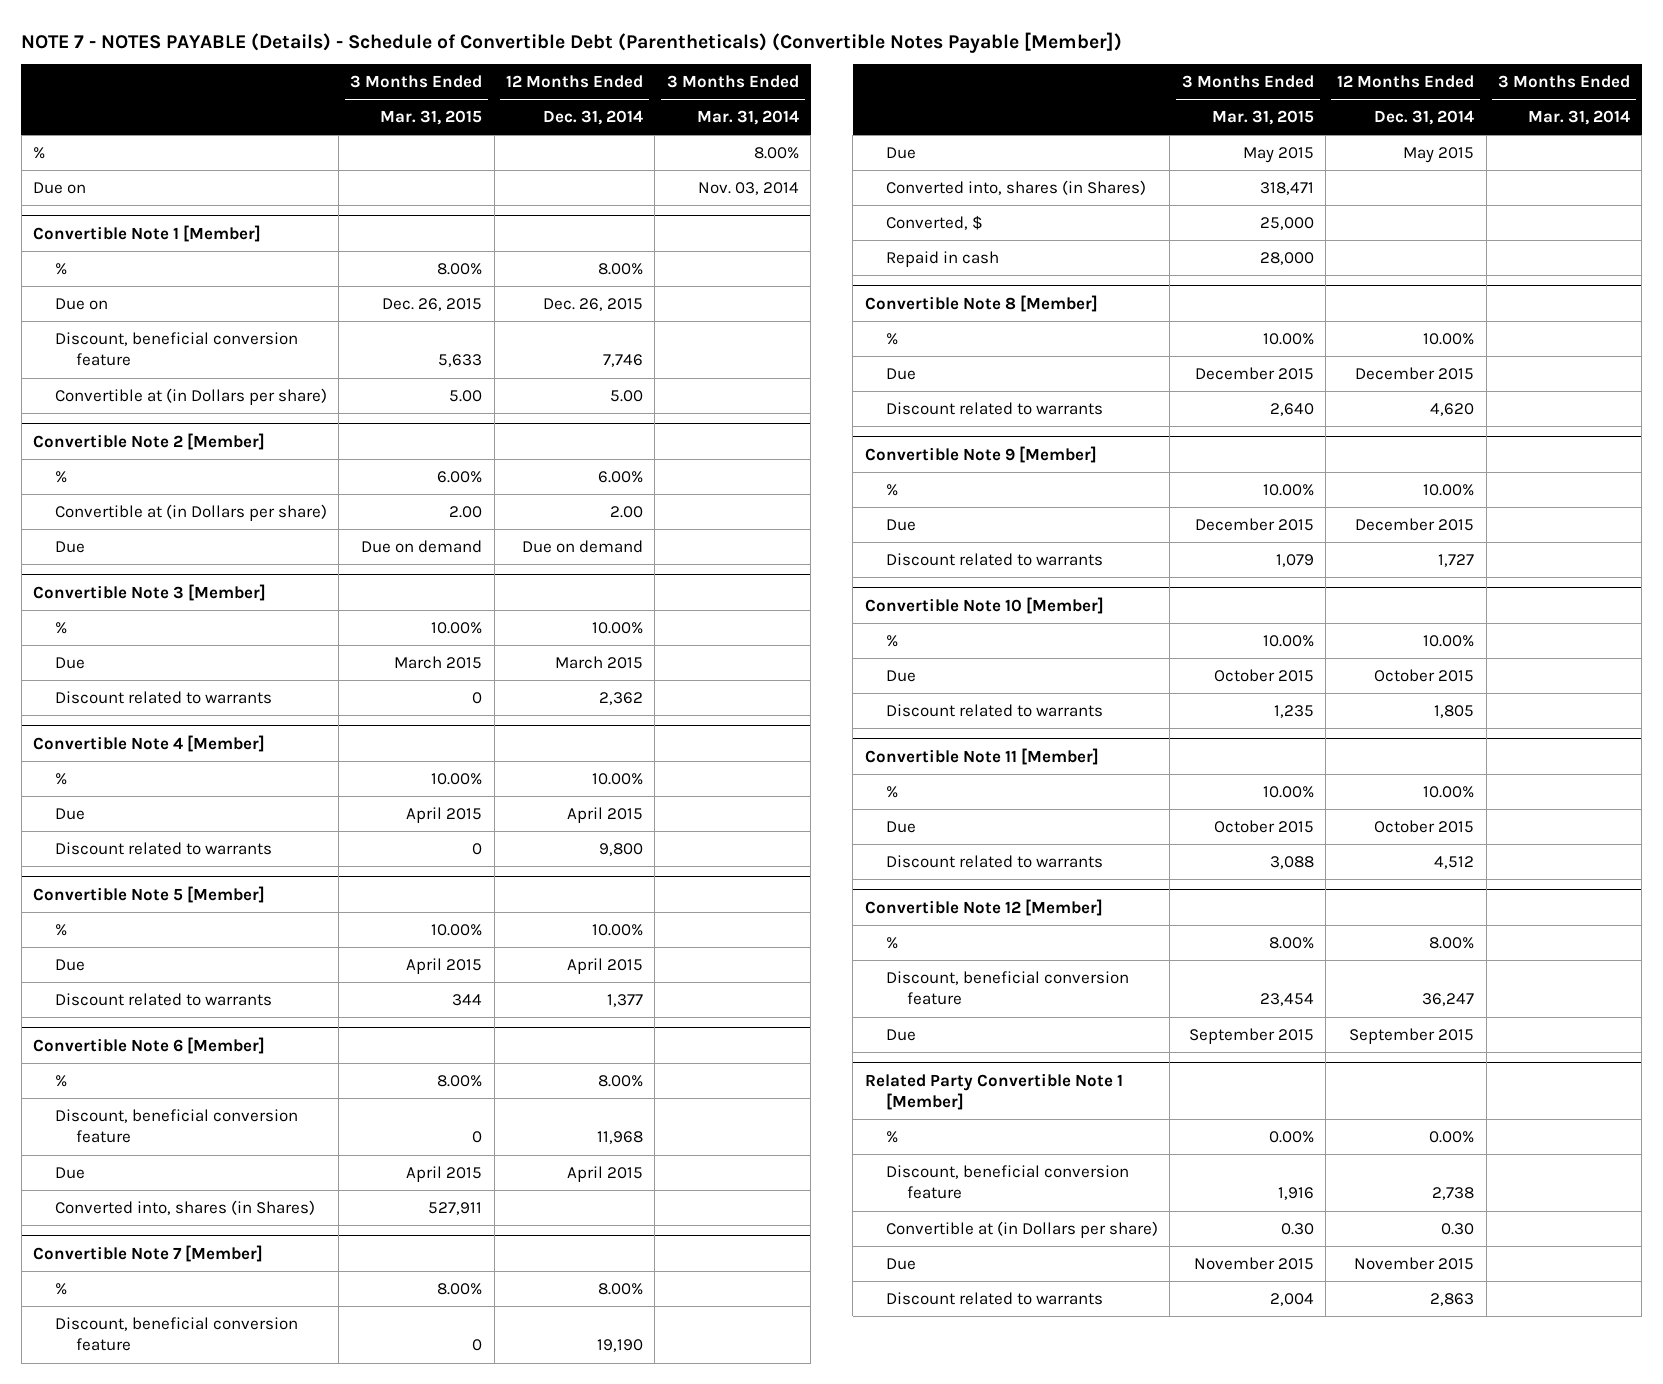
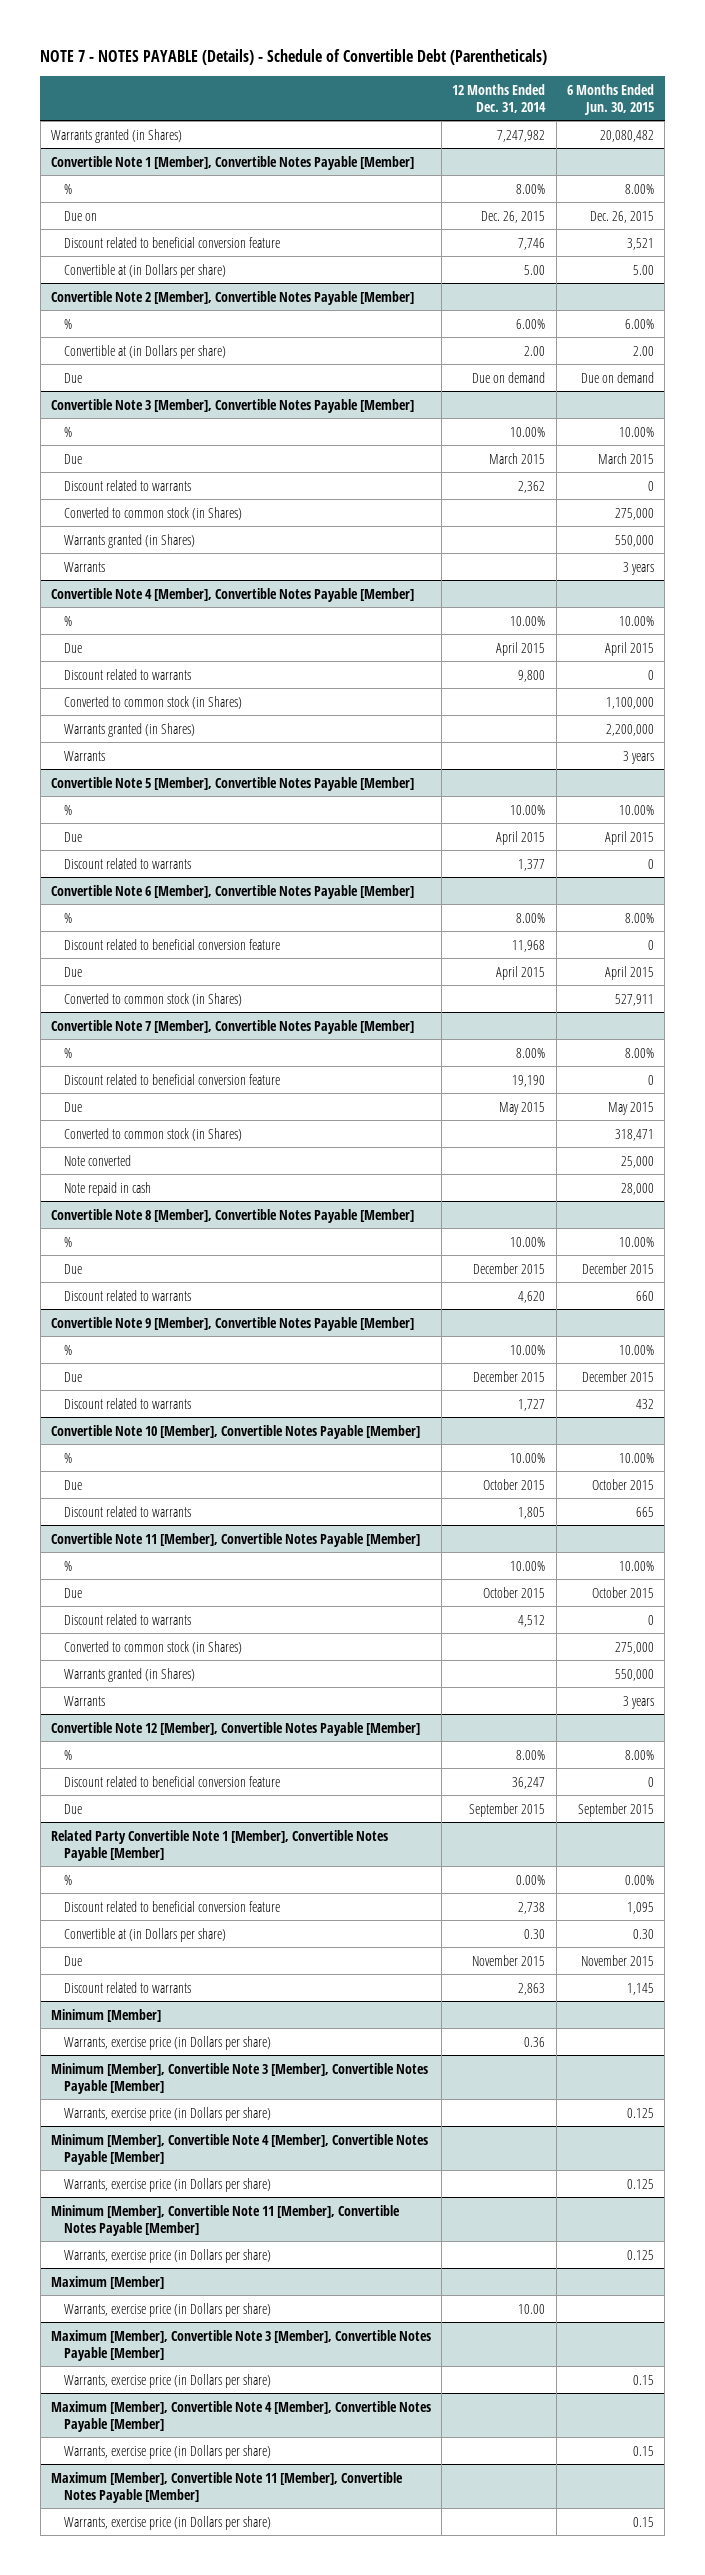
- NOTE 7 - NOTES PAYABLE (Details) - Schedule of Convertible Debt (Parentheticals) (Convertible Notes Payable [Member])
+ NOTE 7 - NOTES PAYABLE (Details) - Schedule of Convertible Debt (Parentheticals)
- | 3 Months Ended Mar. 31, 2015 | 12 Months Ended Dec. 31, 2014 | 3 Months Ended Mar. 31, 2014
+ | 12 Months Ended Dec. 31, 2014 | 6 Months Ended Jun. 30, 2015
- % | | | 8.00%
- Due on | | | Nov. 03, 2014
- Convertible Note 1 [Member]
+ Warrants granted (in Shares) | 7,247,982 | 20,080,482
+ Convertible Note 1 [Member], Convertible Notes Payable [Member]
- Discount, beneficial conversion feature | 5,633 | 7,746 |
+ Discount related to beneficial conversion feature | 7,746 | 3,521
- Convertible Note 2 [Member]
+ Convertible Note 2 [Member], Convertible Notes Payable [Member]
- Convertible Note 3 [Member]
+ Convertible Note 3 [Member], Convertible Notes Payable [Member]
- Convertible Note 4 [Member]
+ Converted to common stock (in Shares) | | 275,000
+ Warrants granted (in Shares) | | 550,000
+ Warrants | | 3 years
+ Convertible Note 4 [Member], Convertible Notes Payable [Member]
- Convertible Note 5 [Member]
+ Converted to common stock (in Shares) | | 1,100,000
+ Warrants granted (in Shares) | | 2,200,000
+ Warrants | | 3 years
+ Convertible Note 5 [Member], Convertible Notes Payable [Member]
- Convertible Note 6 [Member]
+ Convertible Note 6 [Member], Convertible Notes Payable [Member]
- Discount, beneficial conversion feature | 0 | 11,968 |
+ Discount related to beneficial conversion feature | 11,968 | 0
- Converted into, shares (in Shares) | 527,911 | |
- Convertible Note 7 [Member]
+ Converted to common stock (in Shares) | | 527,911
+ Convertible Note 7 [Member], Convertible Notes Payable [Member]
- Discount, beneficial conversion feature | 0 | 19,190 |
+ Discount related to beneficial conversion feature | 19,190 | 0
- Converted into, shares (in Shares) | 318,471 | |
- Converted, $ | 25,000 | |
- Repaid in cash | 28,000 | |
- Convertible Note 8 [Member]
+ Converted to common stock (in Shares) | | 318,471
+ Note converted | | 25,000
+ Note repaid in cash | | 28,000
+ Convertible Note 8 [Member], Convertible Notes Payable [Member]
- Convertible Note 9 [Member]
+ Convertible Note 9 [Member], Convertible Notes Payable [Member]
- Convertible Note 10 [Member]
+ Convertible Note 10 [Member], Convertible Notes Payable [Member]
- Convertible Note 11 [Member]
+ Convertible Note 11 [Member], Convertible Notes Payable [Member]
- Convertible Note 12 [Member]
+ Converted to common stock (in Shares) | | 275,000
+ Warrants granted (in Shares) | | 550,000
+ Warrants | | 3 years
+ Convertible Note 12 [Member], Convertible Notes Payable [Member]
- Discount, beneficial conversion feature | 23,454 | 36,247 |
+ Discount related to beneficial conversion feature | 36,247 | 0
- Related Party Convertible Note 1 [Member]
+ Related Party Convertible Note 1 [Member], Convertible Notes Payable [Member]
- Discount, beneficial conversion feature | 1,916 | 2,738 |
+ Discount related to beneficial conversion feature | 2,738 | 1,095
+ Minimum [Member]
+ Warrants, exercise price (in Dollars per share) | 0.36 |
+ Minimum [Member], Convertible Note 3 [Member], Convertible Notes Payable [Member]
+ Warrants, exercise price (in Dollars per share) | | 0.125
+ Minimum [Member], Convertible Note 4 [Member], Convertible Notes Payable [Member]
+ Warrants, exercise price (in Dollars per share) | | 0.125
+ Minimum [Member], Convertible Note 11 [Member], Convertible Notes Payable [Member]
+ Warrants, exercise price (in Dollars per share) | | 0.125
+ Maximum [Member]
+ Warrants, exercise price (in Dollars per share) | 10.00 |
+ Maximum [Member], Convertible Note 3 [Member], Convertible Notes Payable [Member]
+ Warrants, exercise price (in Dollars per share) | | 0.15
+ Maximum [Member], Convertible Note 4 [Member], Convertible Notes Payable [Member]
+ Warrants, exercise price (in Dollars per share) | | 0.15
+ Maximum [Member], Convertible Note 11 [Member], Convertible Notes Payable [Member]
+ Warrants, exercise price (in Dollars per share) | | 0.15

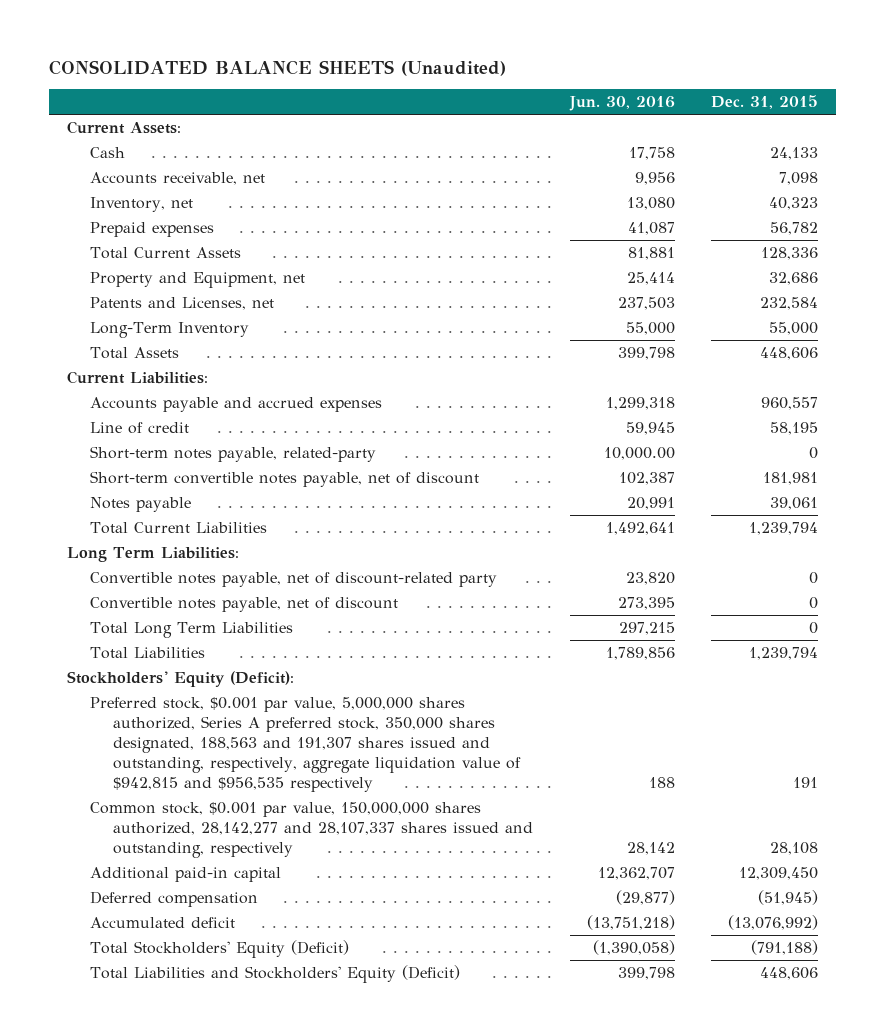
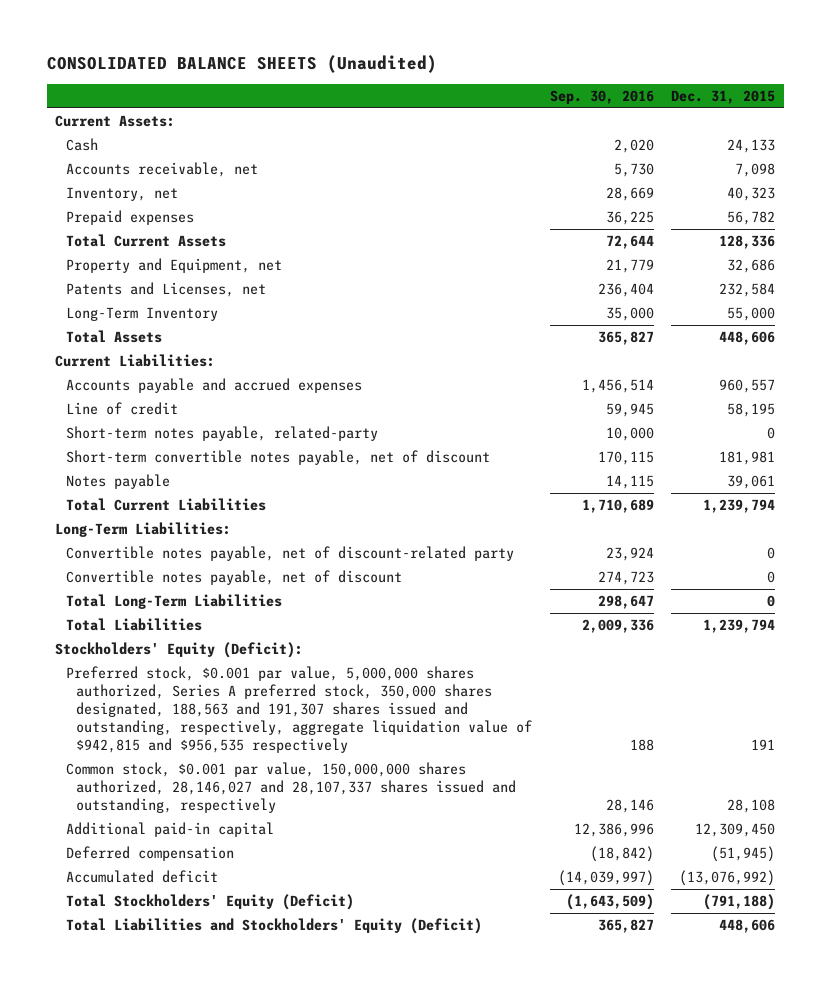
- | Jun. 30, 2016 | Dec. 31, 2015
+ | Sep. 30, 2016 | Dec. 31, 2015
- Long Term Liabilities:
+ Long-Term Liabilities:
- Total Long Term Liabilities | 297,215 | 0
+ Total Long-Term Liabilities | 298,647 | 0
- Common stock, $0.001 par value, 150,000,000 shares authorized, 28,142,277 and 28,107,337 shares issued and outstanding, respectively | 28,142 | 28,108
+ Common stock, $0.001 par value, 150,000,000 shares authorized, 28,146,027 and 28,107,337 shares issued and outstanding, respectively | 28,146 | 28,108

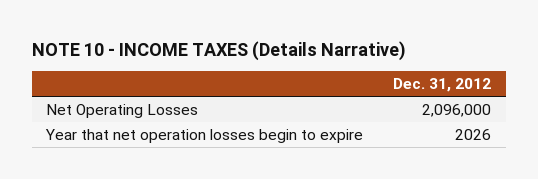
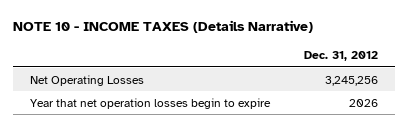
- Net Operating Losses | 2,096,000
+ Net Operating Losses | 3,245,256

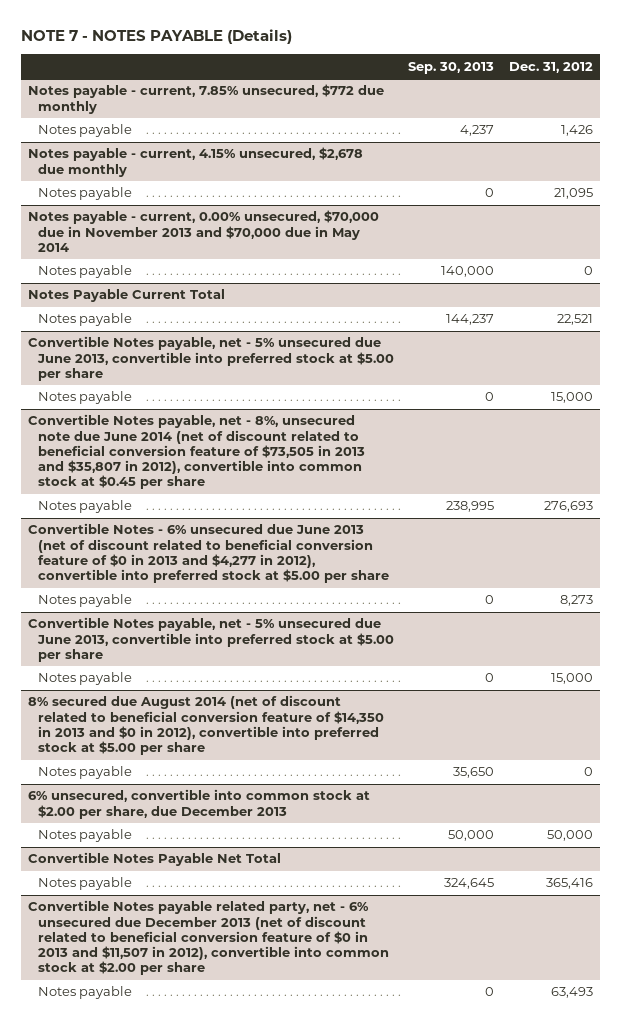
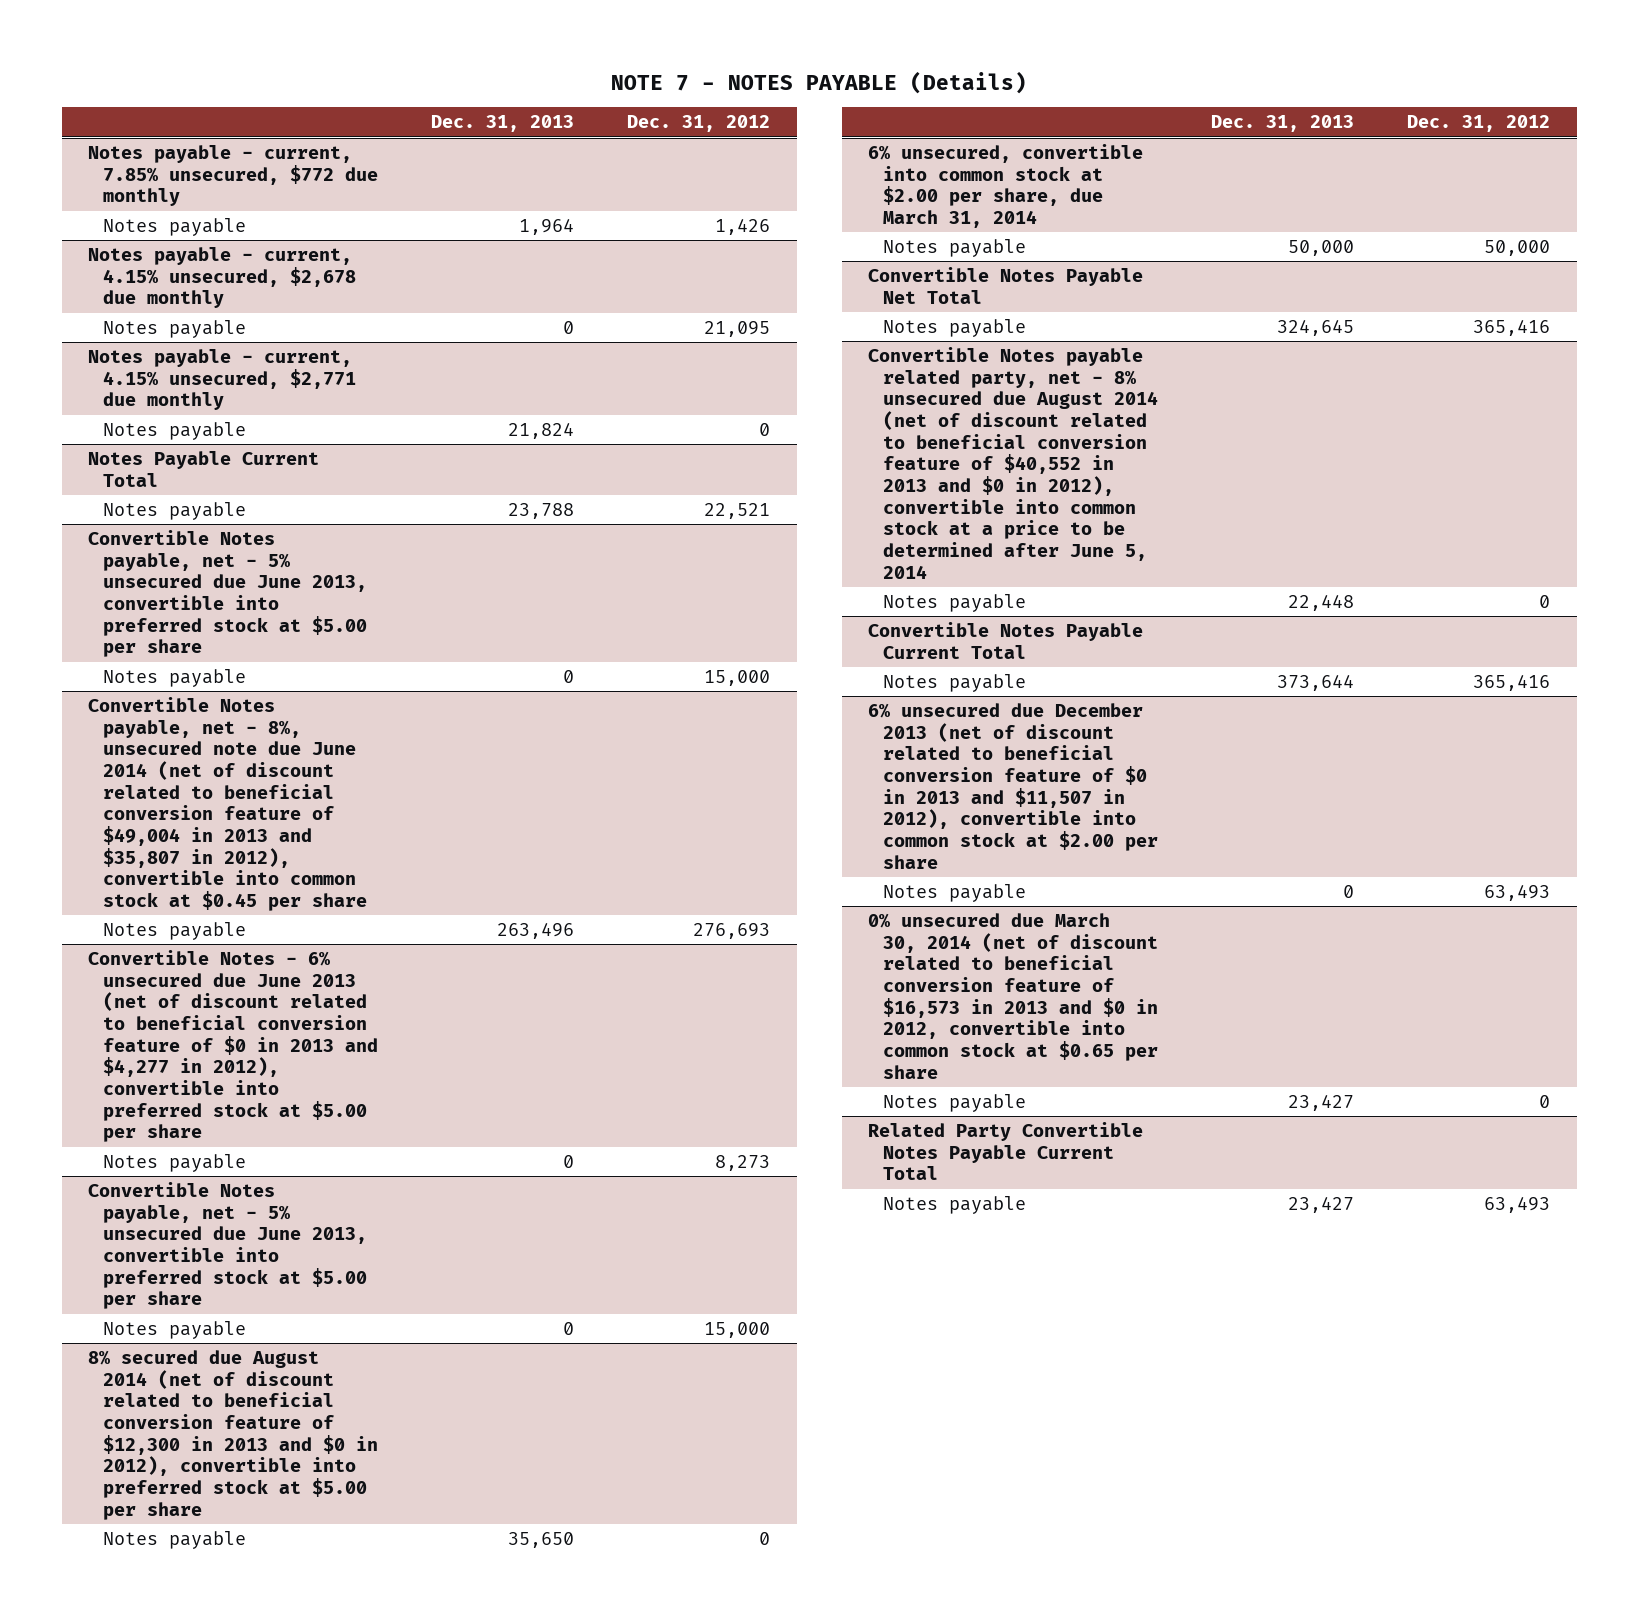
- | Sep. 30, 2013 | Dec. 31, 2012
+ | Dec. 31, 2013 | Dec. 31, 2012
- Notes payable - current, 0.00% unsecured, $70,000 due in November 2013 and $70,000 due in May 2014
+ Notes payable - current, 4.15% unsecured, $2,771 due monthly
- Convertible Notes payable, net - 8%, unsecured note due June 2014 (net of discount related to beneficial conversion feature of $73,505 in 2013 and $35,807 in 2012), convertible into common stock at $0.45 per share
+ Convertible Notes payable, net - 8%, unsecured note due June 2014 (net of discount related to beneficial conversion feature of $49,004 in 2013 and $35,807 in 2012), convertible into common stock at $0.45 per share
- 8% secured due August 2014 (net of discount related to beneficial conversion feature of $14,350 in 2013 and $0 in 2012), convertible into preferred stock at $5.00 per share
+ 8% secured due August 2014 (net of discount related to beneficial conversion feature of $12,300 in 2013 and $0 in 2012), convertible into preferred stock at $5.00 per share
- 6% unsecured, convertible into common stock at $2.00 per share, due December 2013
+ 6% unsecured, convertible into common stock at $2.00 per share, due March 31, 2014
- Convertible Notes payable related party, net - 6% unsecured due December 2013 (net of discount related to beneficial conversion feature of $0 in 2013 and $11,507 in 2012), convertible into common stock at $2.00 per share
+ Convertible Notes payable related party, net - 8% unsecured due August 2014 (net of discount related to beneficial conversion feature of $40,552 in 2013 and $0 in 2012), convertible into common stock at a price to be determined after June 5, 2014
+ Notes payable | 22,448 | 0
+ Convertible Notes Payable Current Total
+ Notes payable | 373,644 | 365,416
+ 6% unsecured due December 2013 (net of discount related to beneficial conversion feature of $0 in 2013 and $11,507 in 2012), convertible into common stock at $2.00 per share
+ 0% unsecured due March 30, 2014 (net of discount related to beneficial conversion feature of $16,573 in 2013 and $0 in 2012, convertible into common stock at $0.65 per share
+ Notes payable | 23,427 | 0
+ Related Party Convertible Notes Payable Current Total
+ Notes payable | 23,427 | 63,493

